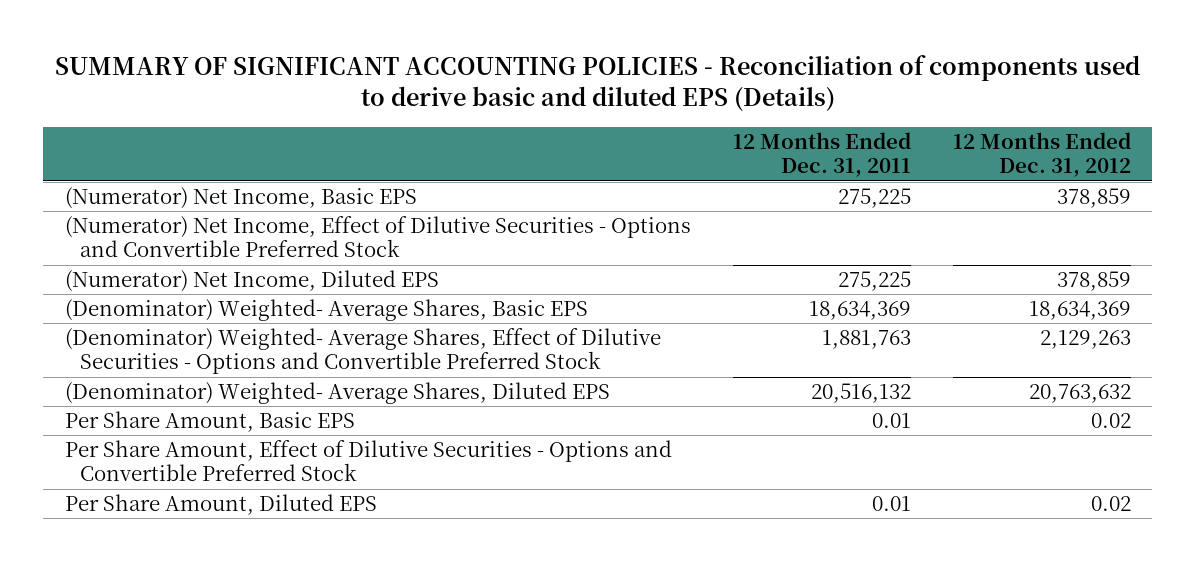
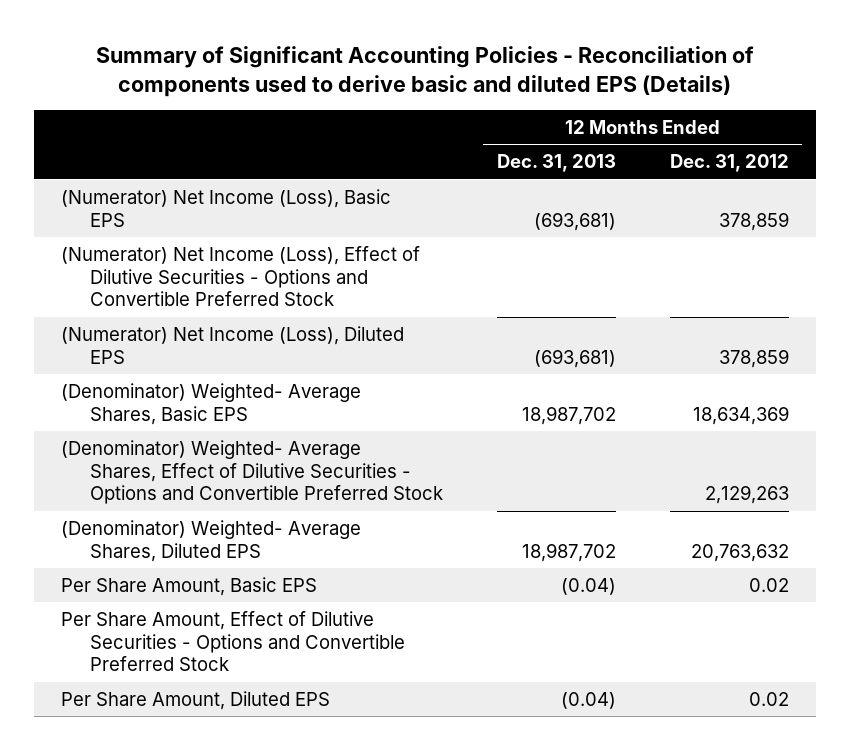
- SUMMARY OF SIGNIFICANT ACCOUNTING POLICIES - Reconciliation of components used to derive basic and diluted EPS (Details)
+ Summary of Significant Accounting Policies - Reconciliation of components used to derive basic and diluted EPS (Details)
- | 12 Months Ended Dec. 31, 2011 | 12 Months Ended Dec. 31, 2012
+ | 12 Months Ended Dec. 31, 2013 | 12 Months Ended Dec. 31, 2012
- (Numerator) Net Income, Basic EPS | 275,225 | 378,859
- (Numerator) Net Income, Effect of Dilutive Securities - Options and Convertible Preferred Stock
- (Numerator) Net Income, Diluted EPS | 275,225 | 378,859
+ (Numerator) Net Income (Loss), Basic EPS | (693,681) | 378,859
+ (Numerator) Net Income (Loss), Effect of Dilutive Securities - Options and Convertible Preferred Stock
+ (Numerator) Net Income (Loss), Diluted EPS | (693,681) | 378,859

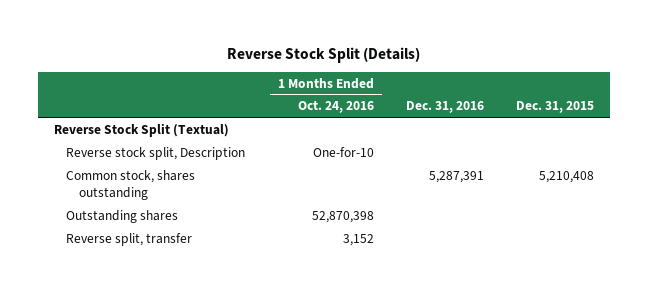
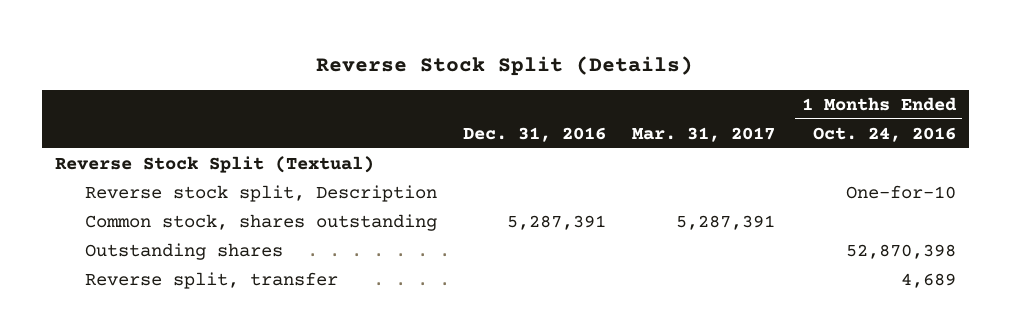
- | 1 Months Ended Oct. 24, 2016 | Dec. 31, 2016 | Dec. 31, 2015
+ | Dec. 31, 2016 | Mar. 31, 2017 | 1 Months Ended Oct. 24, 2016
- Reverse split, transfer | 3,152 | |
+ Reverse split, transfer | | | 4,689

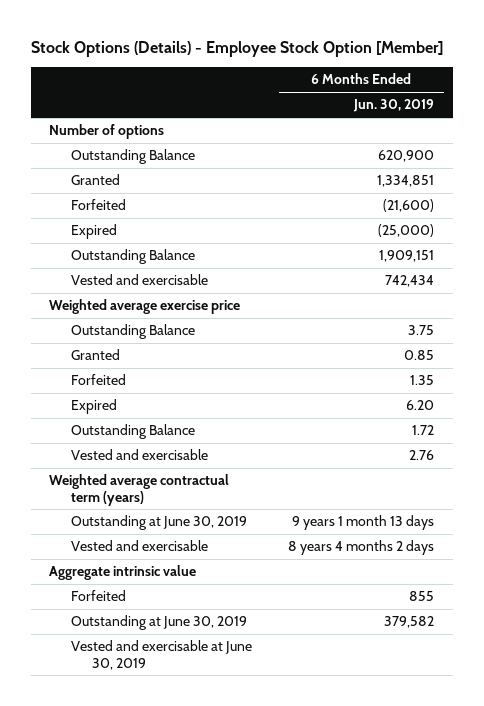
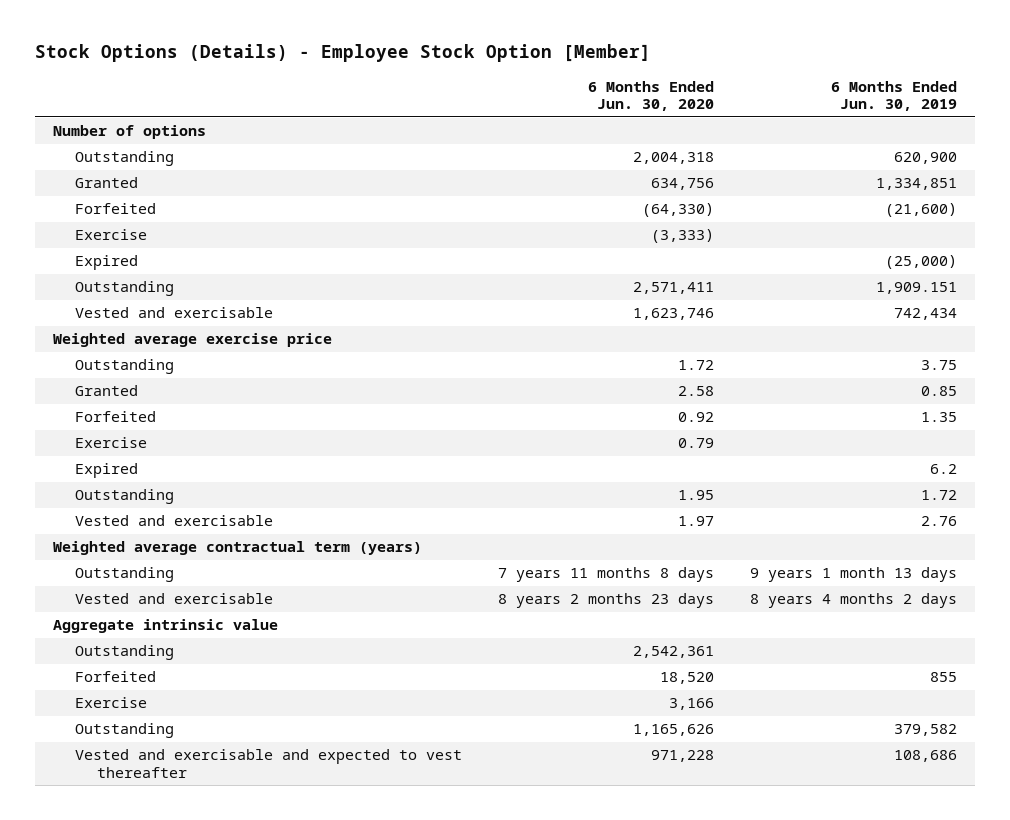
- | 6 Months Ended Jun. 30, 2019
+ | 6 Months Ended Jun. 30, 2020 | 6 Months Ended Jun. 30, 2019
- Outstanding Balance | 620,900
+ Outstanding | 2,004,318 | 620,900
+ Exercise | (3,333) |
- Outstanding Balance | 1,909,151
+ Outstanding | 2,571,411 | 1,909.151
- Outstanding Balance | 3.75
+ Outstanding | 1.72 | 3.75
- Expired | 6.20
- Outstanding Balance | 1.72
+ Exercise | 0.79 |
+ Expired | | 6.2
+ Outstanding | 1.95 | 1.72
- Outstanding at June 30, 2019 | 9 years 1 month 13 days
+ Outstanding | 7 years 11 months 8 days | 9 years 1 month 13 days
+ Outstanding | 2,542,361 |
- Outstanding at June 30, 2019 | 379,582
- Vested and exercisable at June 30, 2019
+ Exercise | 3,166 |
+ Outstanding | 1,165,626 | 379,582
+ Vested and exercisable and expected to vest thereafter | 971,228 | 108,686

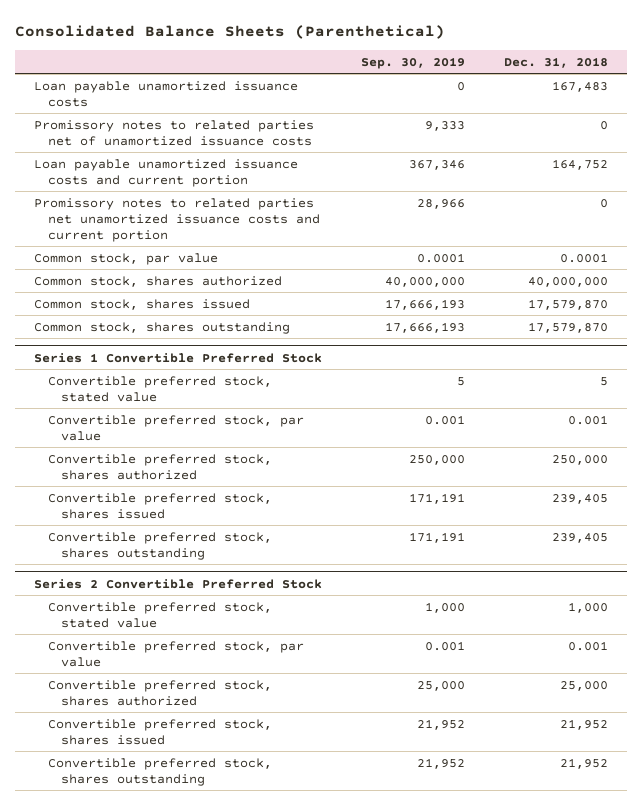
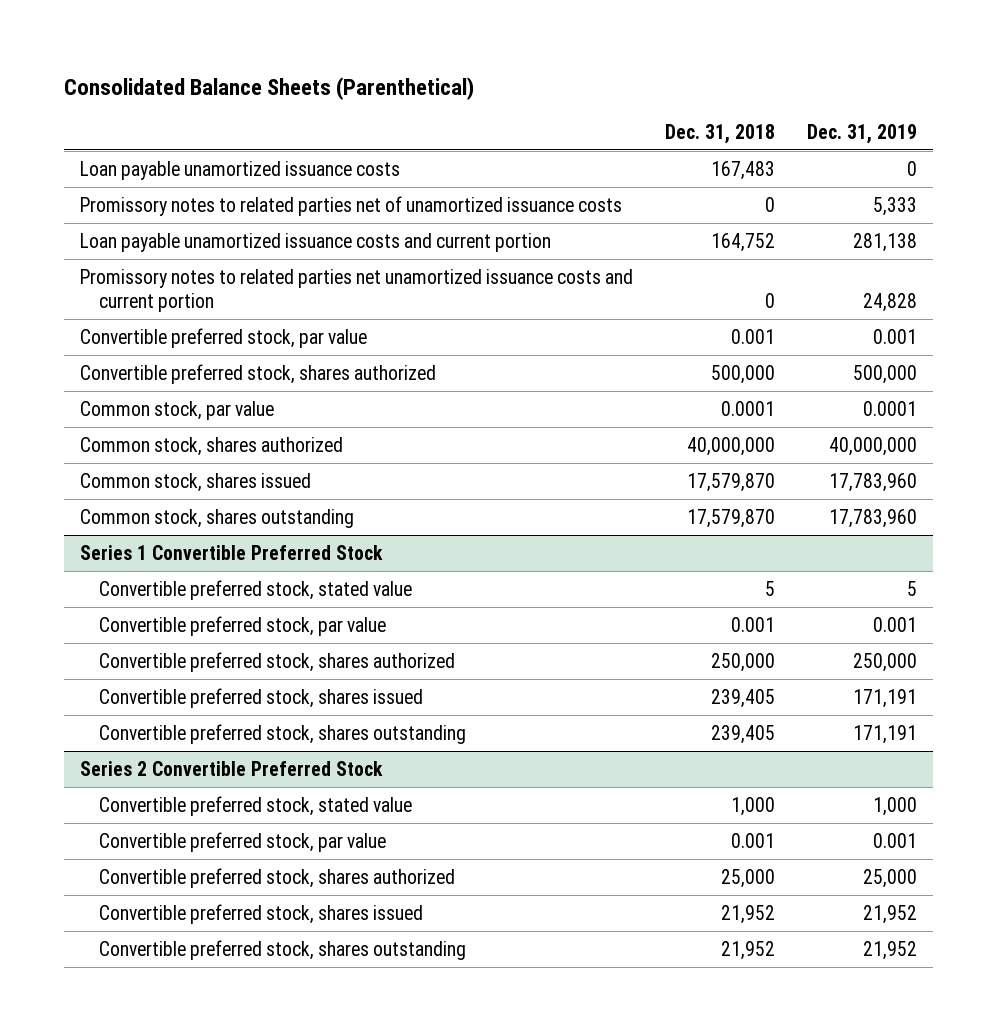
- | Sep. 30, 2019 | Dec. 31, 2018
+ | Dec. 31, 2018 | Dec. 31, 2019
+ Convertible preferred stock, par value | 0.001 | 0.001
+ Convertible preferred stock, shares authorized | 500,000 | 500,000

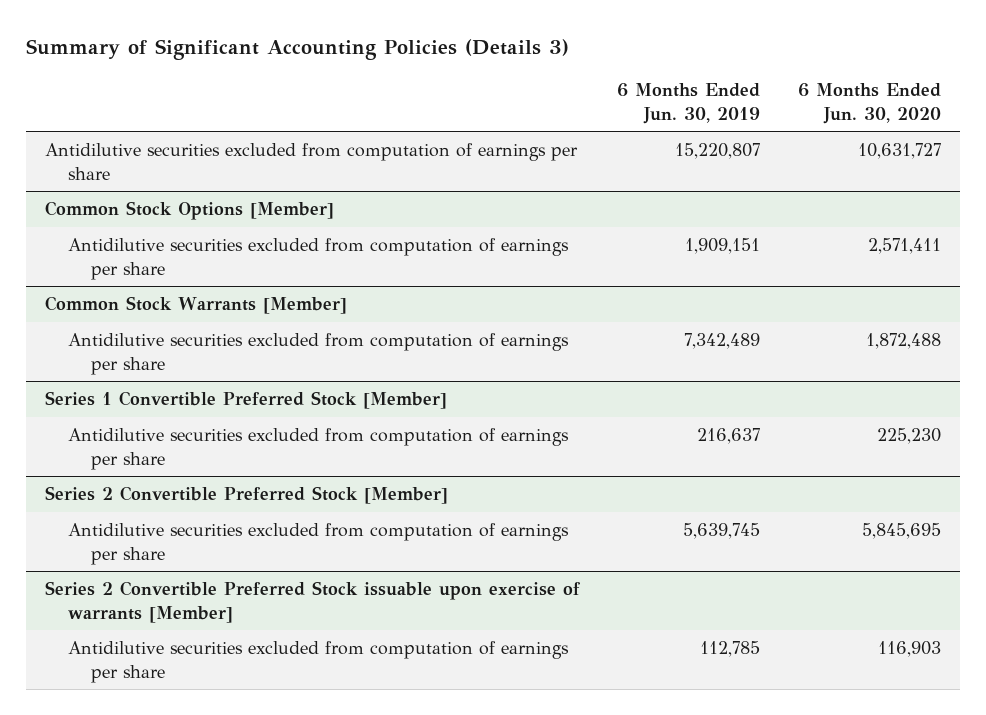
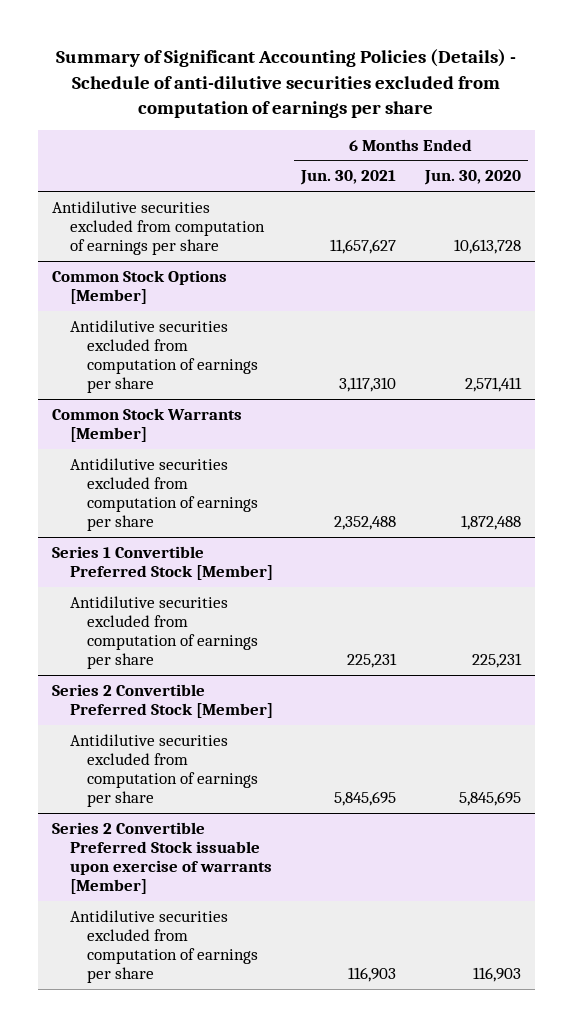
- Summary of Significant Accounting Policies (Details 3)
+ Summary of Significant Accounting Policies (Details) - Schedule of anti-dilutive securities excluded from computation of earnings per share
- | 6 Months Ended Jun. 30, 2019 | 6 Months Ended Jun. 30, 2020
+ | 6 Months Ended Jun. 30, 2021 | 6 Months Ended Jun. 30, 2020
- Antidilutive securities excluded from computation of earnings per share | 15,220,807 | 10,631,727
+ Antidilutive securities excluded from computation of earnings per share | 11,657,627 | 10,613,728
@ Series 1 Convertible Preferred Stock [Member]
- Antidilutive securities excluded from computation of earnings per share | 216,637 | 225,230
+ Antidilutive securities excluded from computation of earnings per share | 225,231 | 225,231

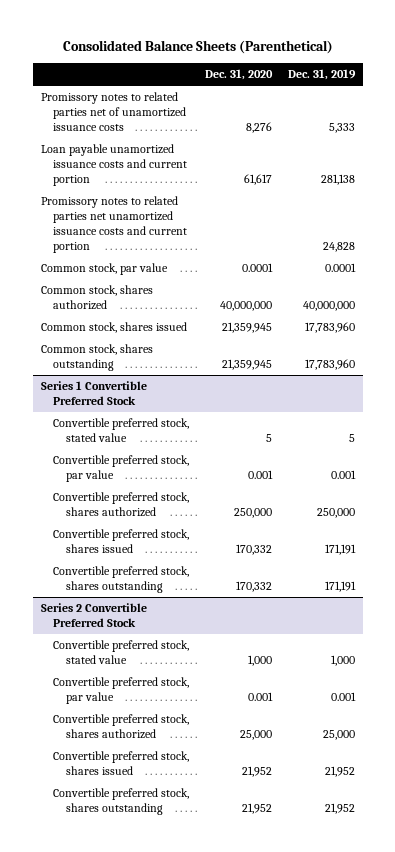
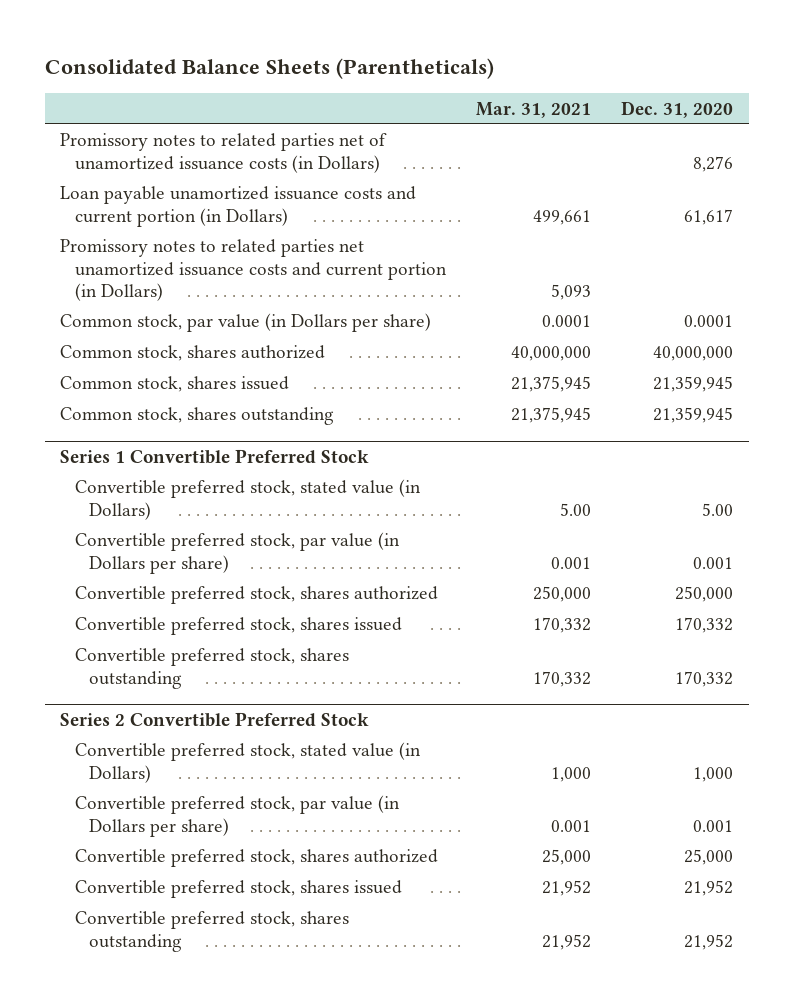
- Consolidated Balance Sheets (Parenthetical)
+ Consolidated Balance Sheets (Parentheticals)
- | Dec. 31, 2020 | Dec. 31, 2019
+ | Mar. 31, 2021 | Dec. 31, 2020
- Promissory notes to related parties net of unamortized issuance costs | 8,276 | 5,333
- Loan payable unamortized issuance costs and current portion | 61,617 | 281,138
- Promissory notes to related parties net unamortized issuance costs and current portion | | 24,828
- Common stock, par value | 0.0001 | 0.0001
+ Promissory notes to related parties net of unamortized issuance costs (in Dollars) | | 8,276
+ Loan payable unamortized issuance costs and current portion (in Dollars) | 499,661 | 61,617
+ Promissory notes to related parties net unamortized issuance costs and current portion (in Dollars) | 5,093 |
+ Common stock, par value (in Dollars per share) | 0.0001 | 0.0001
@ Series 1 Convertible Preferred Stock
- Convertible preferred stock, stated value | 5 | 5
- Convertible preferred stock, par value | 0.001 | 0.001
+ Convertible preferred stock, stated value (in Dollars) | 5.00 | 5.00
+ Convertible preferred stock, par value (in Dollars per share) | 0.001 | 0.001
@ Series 2 Convertible Preferred Stock
- Convertible preferred stock, stated value | 1,000 | 1,000
- Convertible preferred stock, par value | 0.001 | 0.001
+ Convertible preferred stock, stated value (in Dollars) | 1,000 | 1,000
+ Convertible preferred stock, par value (in Dollars per share) | 0.001 | 0.001

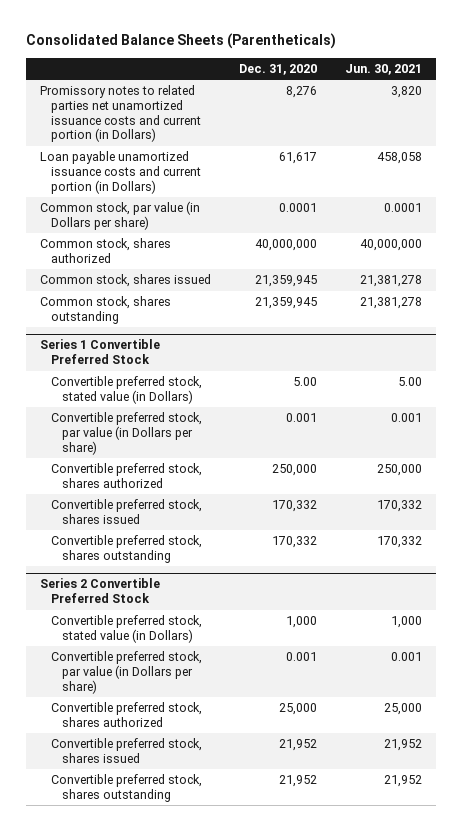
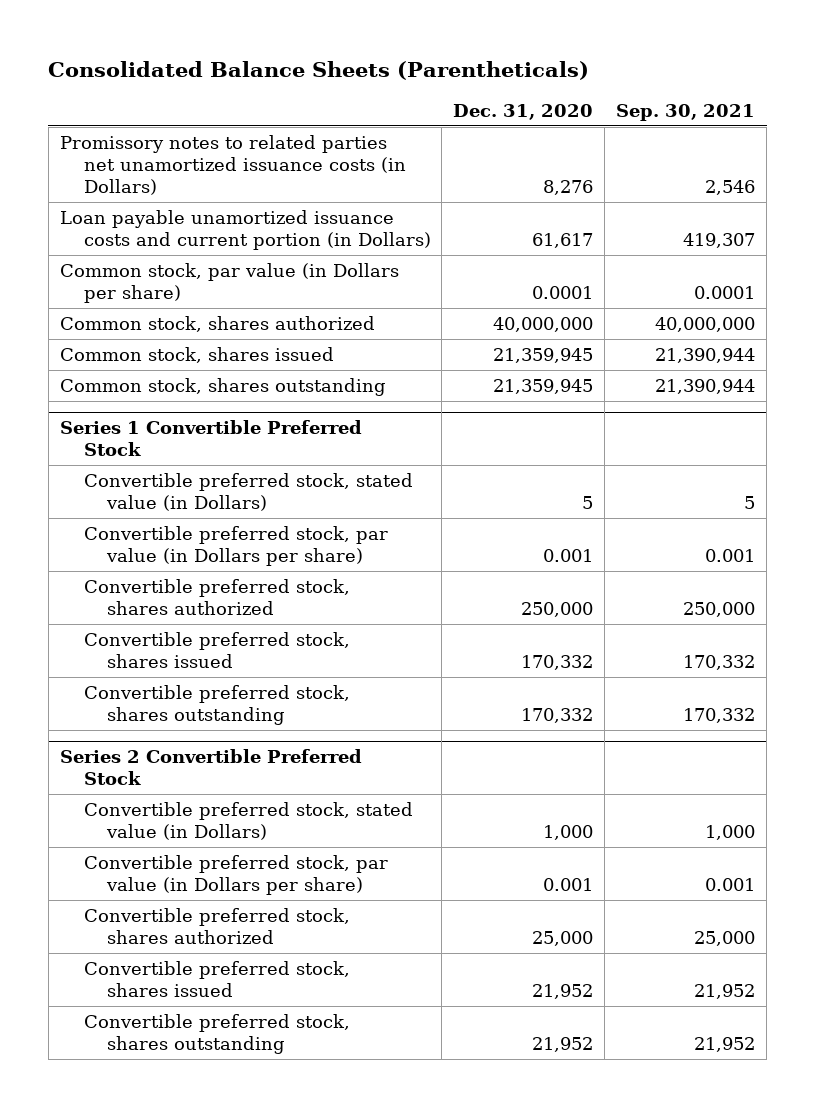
- | Dec. 31, 2020 | Jun. 30, 2021
+ | Dec. 31, 2020 | Sep. 30, 2021
- Promissory notes to related parties net unamortized issuance costs and current portion (in Dollars) | 8,276 | 3,820
+ Promissory notes to related parties net unamortized issuance costs (in Dollars) | 8,276 | 2,546
@ Series 1 Convertible Preferred Stock
- Convertible preferred stock, stated value (in Dollars) | 5.00 | 5.00
+ Convertible preferred stock, stated value (in Dollars) | 5 | 5

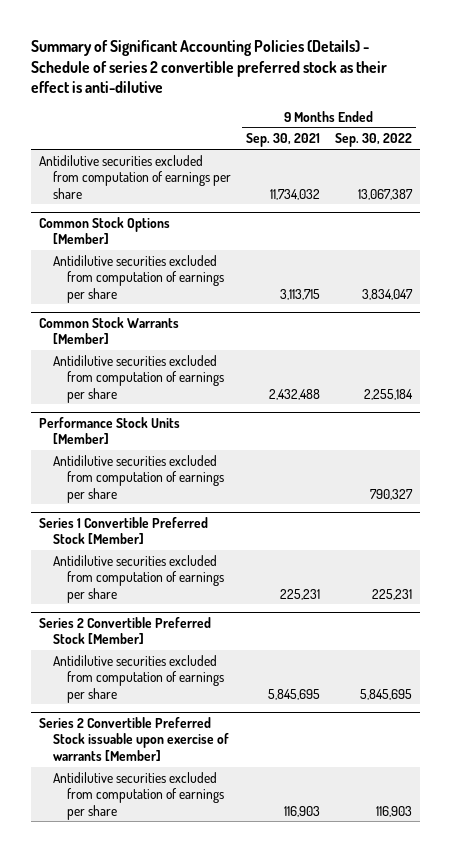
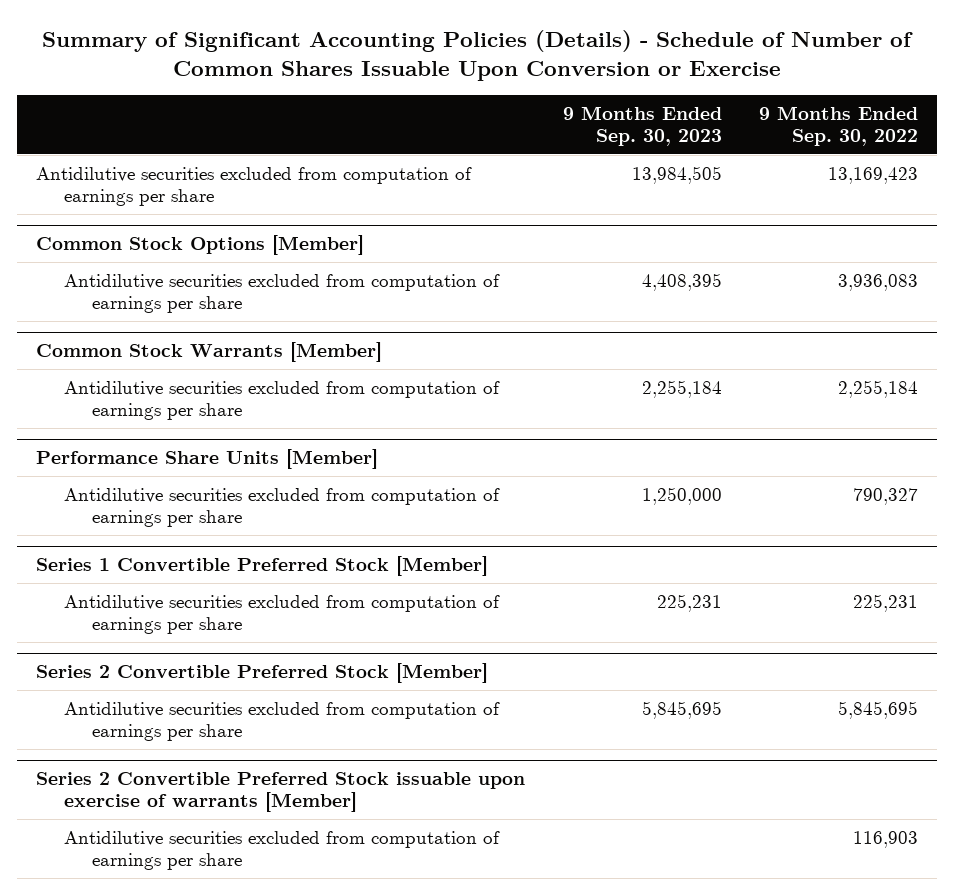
- Summary of Significant Accounting Policies (Details) - Schedule of series 2 convertible preferred stock as their effect is anti-dilutive
+ Summary of Significant Accounting Policies (Details) - Schedule of Number of Common Shares Issuable Upon Conversion or Exercise
- | 9 Months Ended Sep. 30, 2021 | 9 Months Ended Sep. 30, 2022
+ | 9 Months Ended Sep. 30, 2023 | 9 Months Ended Sep. 30, 2022
- Antidilutive securities excluded from computation of earnings per share | 11,734,032 | 13,067,387
+ Antidilutive securities excluded from computation of earnings per share | 13,984,505 | 13,169,423
@ Common Stock Options [Member]
- Antidilutive securities excluded from computation of earnings per share | 3,113,715 | 3,834,047
+ Antidilutive securities excluded from computation of earnings per share | 4,408,395 | 3,936,083
- Performance Stock Units [Member]
+ Performance Share Units [Member]

